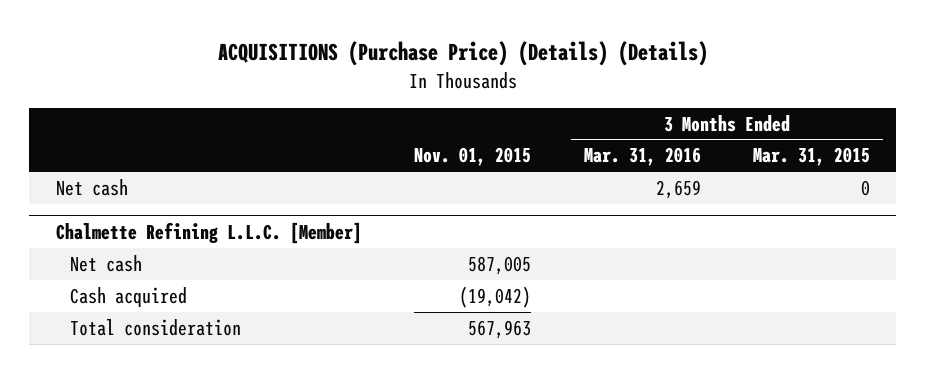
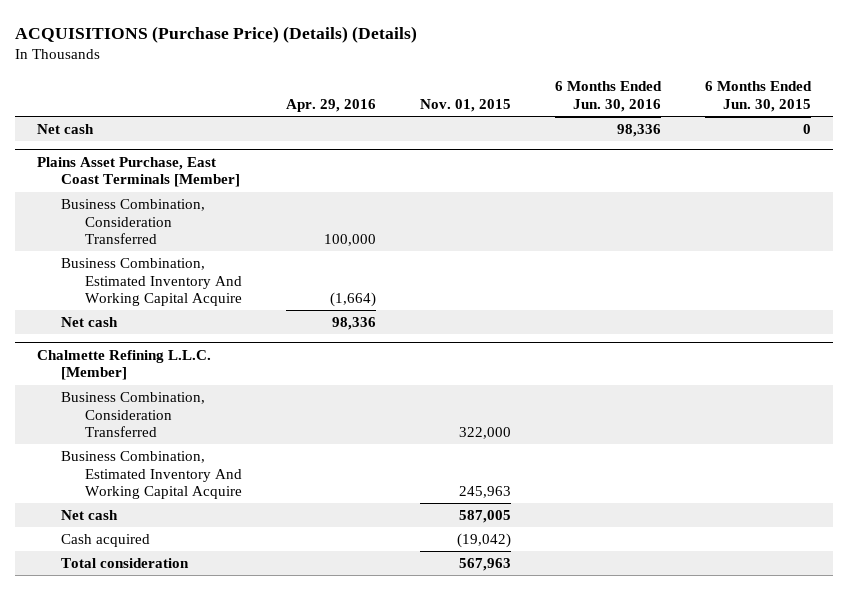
- | Nov. 01, 2015 | 3 Months Ended Mar. 31, 2016 | 3 Months Ended Mar. 31, 2015
+ | Apr. 29, 2016 | Nov. 01, 2015 | 6 Months Ended Jun. 30, 2016 | 6 Months Ended Jun. 30, 2015
+ Plains Asset Purchase, East Coast Terminals [Member]
+ Business Combination, Consideration Transferred | 100,000 | | |
+ Business Combination, Estimated Inventory And Working Capital Acquire | (1,664) | | |
+ Net cash | 98,336 | | |
@ Chalmette Refining L.L.C. [Member]
+ Business Combination, Consideration Transferred | | 322,000 | |
+ Business Combination, Estimated Inventory And Working Capital Acquire | | 245,963 | |

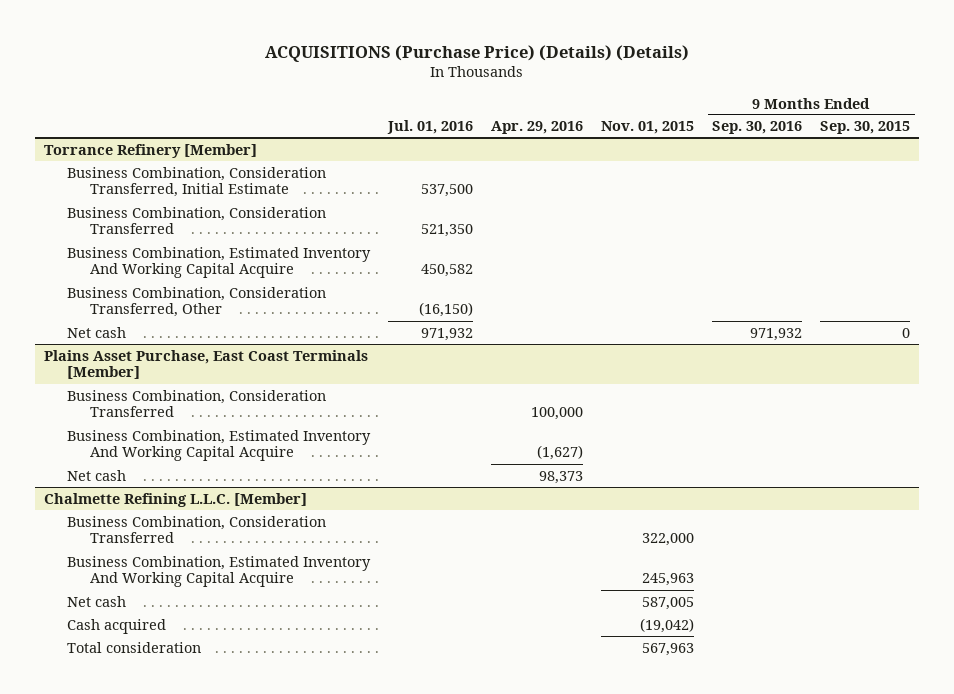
- | Apr. 29, 2016 | Nov. 01, 2015 | 6 Months Ended Jun. 30, 2016 | 6 Months Ended Jun. 30, 2015
+ | Jul. 01, 2016 | Apr. 29, 2016 | Nov. 01, 2015 | 9 Months Ended Sep. 30, 2016 | 9 Months Ended Sep. 30, 2015
- Net cash | | | 98,336 | 0
+ Torrance Refinery [Member]
+ Business Combination, Consideration Transferred, Initial Estimate | 537,500 | | | |
+ Business Combination, Consideration Transferred | 521,350 | | | |
+ Business Combination, Estimated Inventory And Working Capital Acquire | 450,582 | | | |
+ Business Combination, Consideration Transferred, Other | (16,150) | | | |
+ Net cash | 971,932 | | | 971,932 | 0
@ Plains Asset Purchase, East Coast Terminals [Member]
- Business Combination, Estimated Inventory And Working Capital Acquire | (1,664) | | |
- Net cash | 98,336 | | |
+ Business Combination, Estimated Inventory And Working Capital Acquire | | (1,627) | | |
+ Net cash | | 98,373 | | |

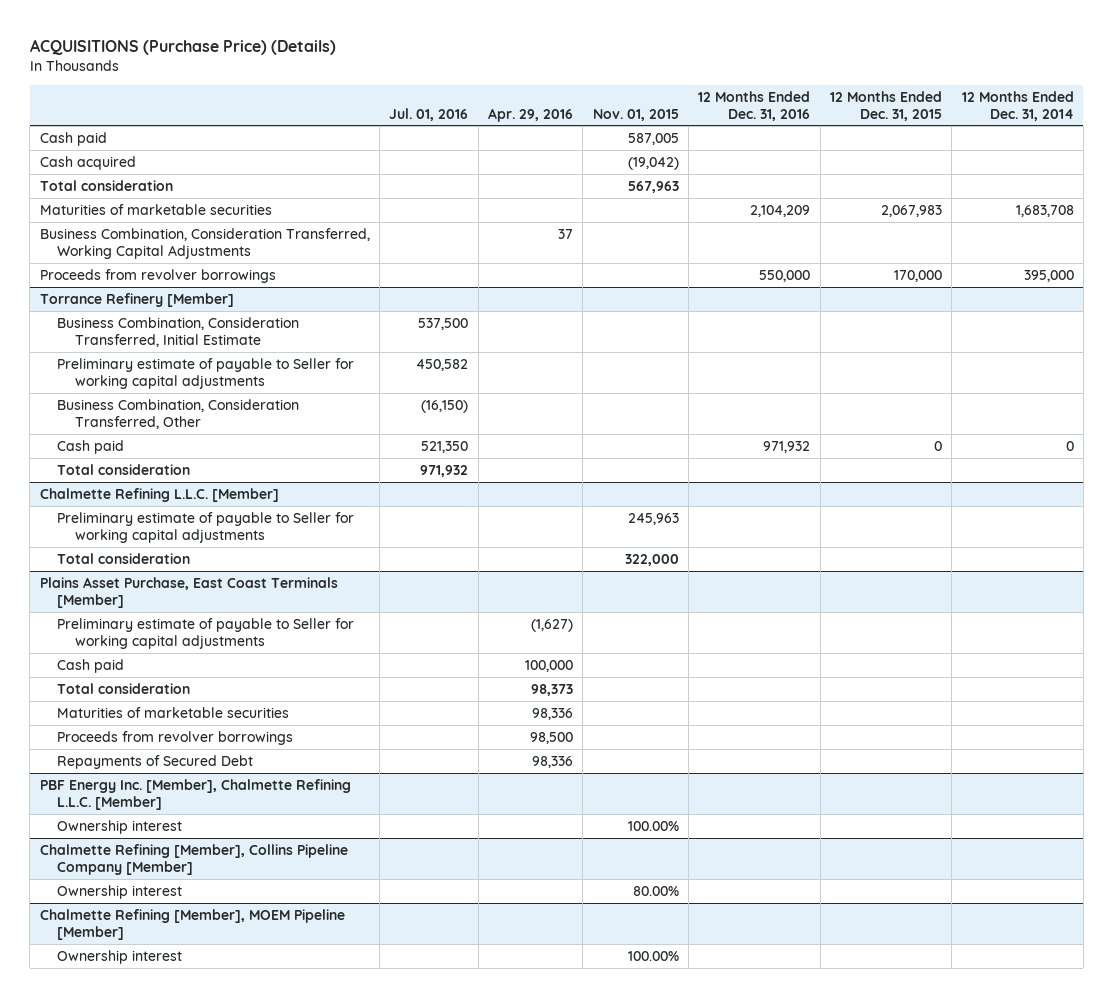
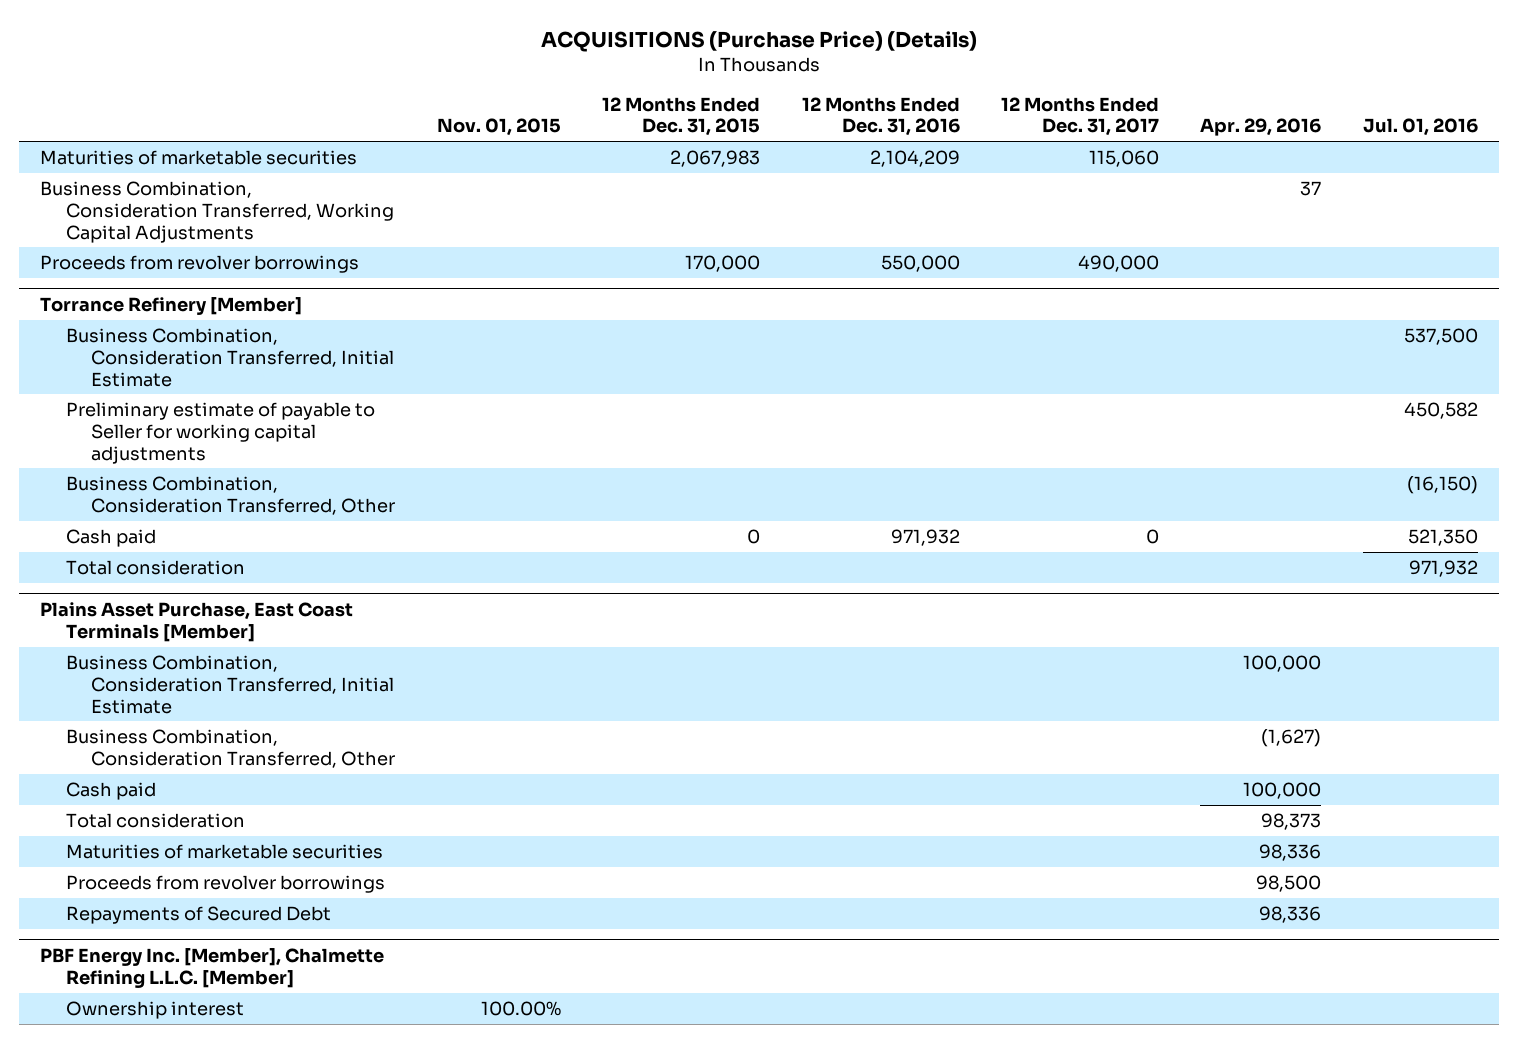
- | Jul. 01, 2016 | Apr. 29, 2016 | Nov. 01, 2015 | 12 Months Ended Dec. 31, 2016 | 12 Months Ended Dec. 31, 2015 | 12 Months Ended Dec. 31, 2014
+ | Nov. 01, 2015 | 12 Months Ended Dec. 31, 2015 | 12 Months Ended Dec. 31, 2016 | 12 Months Ended Dec. 31, 2017 | Apr. 29, 2016 | Jul. 01, 2016
- Cash paid | | | 587,005 | | |
- Cash acquired | | | (19,042) | | |
- Total consideration | | | 567,963 | | |
- Chalmette Refining L.L.C. [Member]
- Preliminary estimate of payable to Seller for working capital adjustments | | | 245,963 | | |
- Total consideration | | | 322,000 | | |
@ Plains Asset Purchase, East Coast Terminals [Member]
- Preliminary estimate of payable to Seller for working capital adjustments | | (1,627) | | | |
+ Business Combination, Consideration Transferred, Initial Estimate | | | | | 100,000 |
+ Business Combination, Consideration Transferred, Other | | | | | (1,627) |
- Chalmette Refining [Member], Collins Pipeline Company [Member]
- Ownership interest | | | 80.00% | | |
- Chalmette Refining [Member], MOEM Pipeline [Member]
- Ownership interest | | | 100.00% | | |

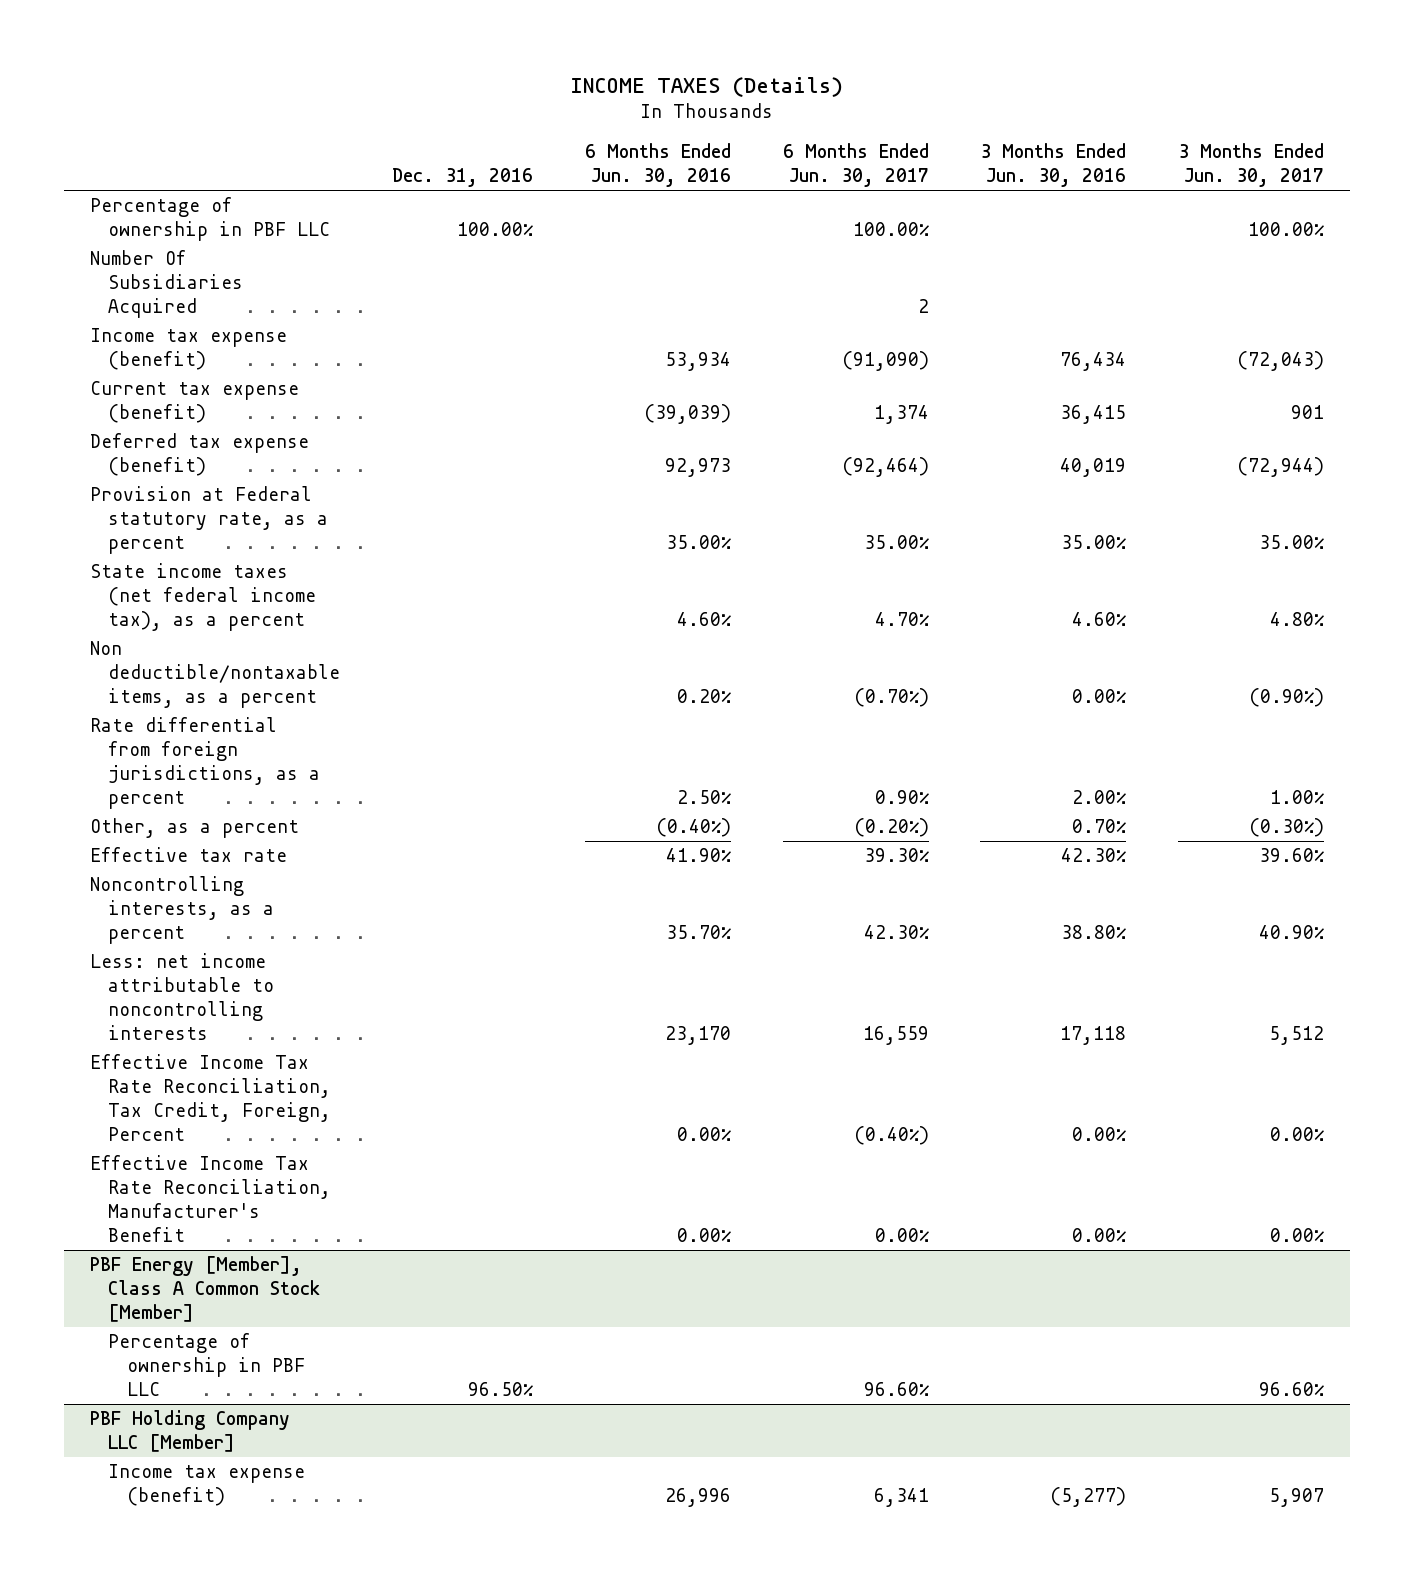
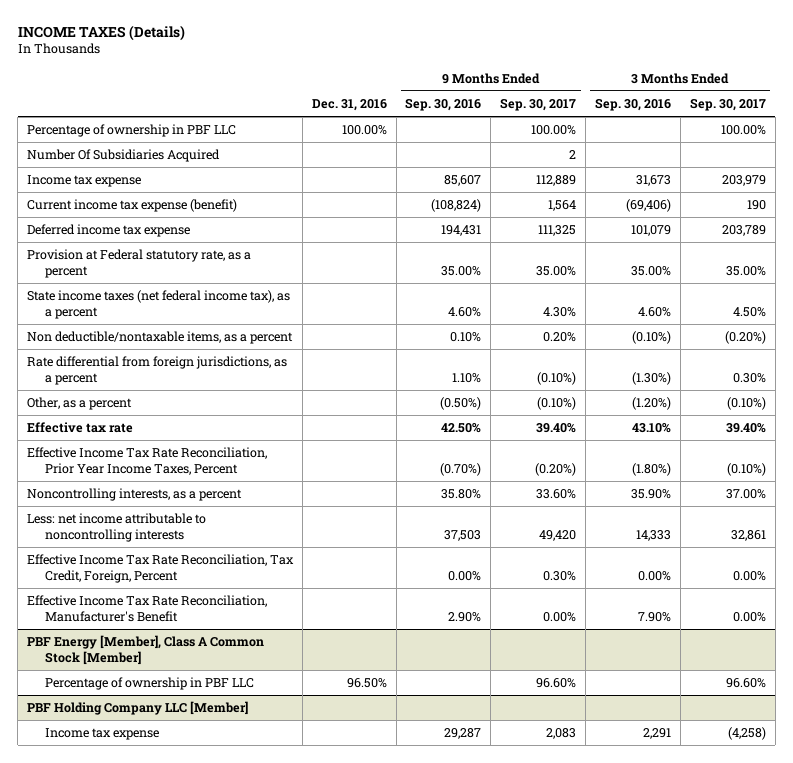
- | Dec. 31, 2016 | 6 Months Ended Jun. 30, 2016 | 6 Months Ended Jun. 30, 2017 | 3 Months Ended Jun. 30, 2016 | 3 Months Ended Jun. 30, 2017
+ | Dec. 31, 2016 | 9 Months Ended Sep. 30, 2016 | 9 Months Ended Sep. 30, 2017 | 3 Months Ended Sep. 30, 2016 | 3 Months Ended Sep. 30, 2017
- Income tax expense (benefit) | | 53,934 | (91,090) | 76,434 | (72,043)
- Current tax expense (benefit) | | (39,039) | 1,374 | 36,415 | 901
- Deferred tax expense (benefit) | | 92,973 | (92,464) | 40,019 | (72,944)
+ Income tax expense | | 85,607 | 112,889 | 31,673 | 203,979
+ Current income tax expense (benefit) | | (108,824) | 1,564 | (69,406) | 190
+ Deferred income tax expense | | 194,431 | 111,325 | 101,079 | 203,789
+ Effective Income Tax Rate Reconciliation, Prior Year Income Taxes, Percent | | (0.70%) | (0.20%) | (1.80%) | (0.10%)
@ PBF Holding Company LLC [Member]
- Income tax expense (benefit) | | 26,996 | 6,341 | (5,277) | 5,907
+ Income tax expense | | 29,287 | 2,083 | 2,291 | (4,258)

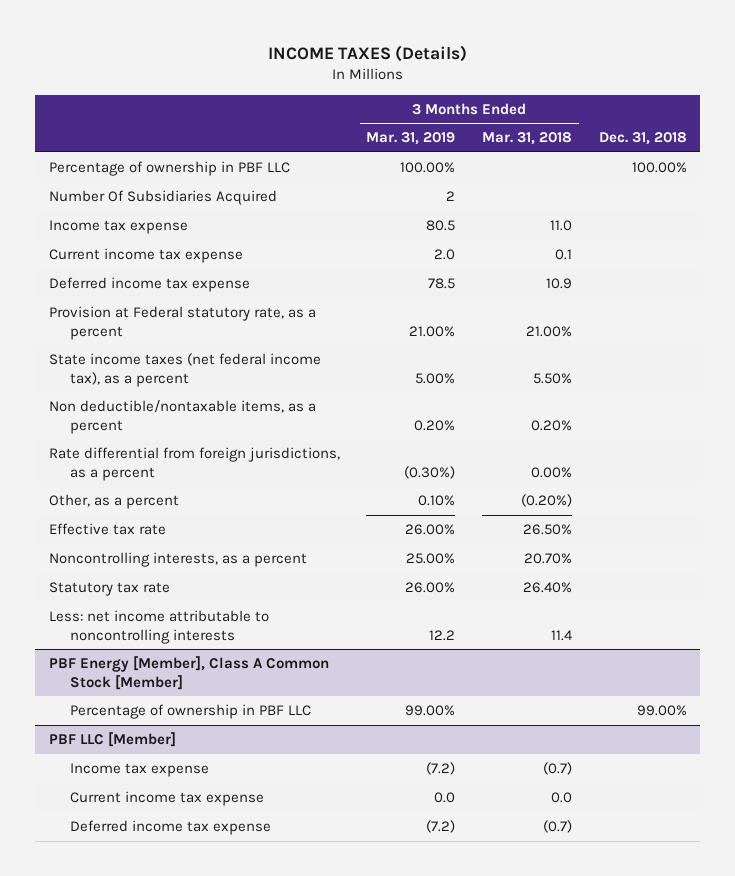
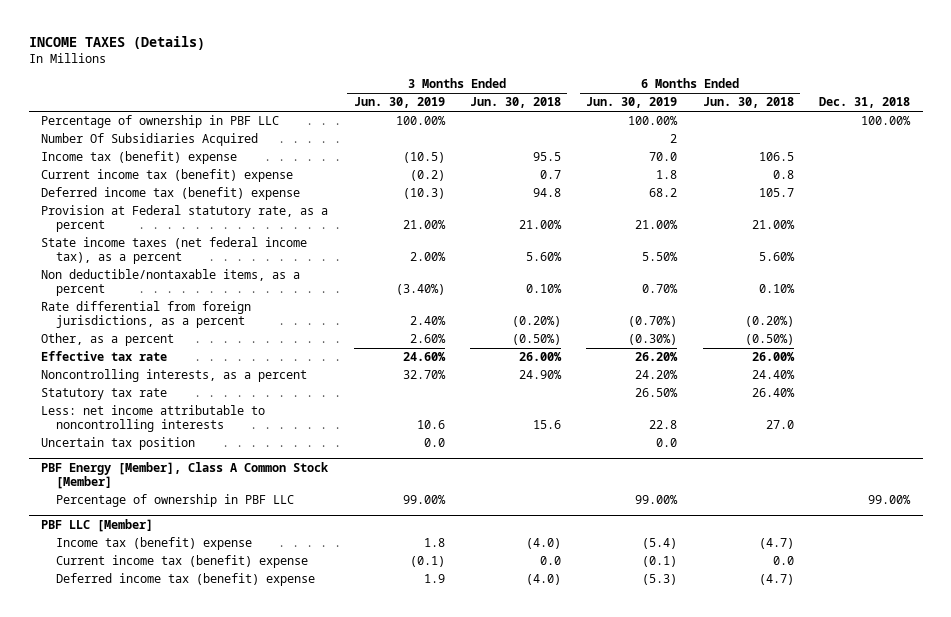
- | 3 Months Ended Mar. 31, 2019 | 3 Months Ended Mar. 31, 2018 | Dec. 31, 2018
+ | 3 Months Ended Jun. 30, 2019 | 3 Months Ended Jun. 30, 2018 | 6 Months Ended Jun. 30, 2019 | 6 Months Ended Jun. 30, 2018 | Dec. 31, 2018
- Income tax expense | 80.5 | 11.0 |
- Current income tax expense | 2.0 | 0.1 |
- Deferred income tax expense | 78.5 | 10.9 |
+ Income tax (benefit) expense | (10.5) | 95.5 | 70.0 | 106.5 |
+ Current income tax (benefit) expense | (0.2) | 0.7 | 1.8 | 0.8 |
+ Deferred income tax (benefit) expense | (10.3) | 94.8 | 68.2 | 105.7 |
+ Uncertain tax position | 0.0 | | 0.0 | |
@ PBF LLC [Member]
- Income tax expense | (7.2) | (0.7) |
- Current income tax expense | 0.0 | 0.0 |
- Deferred income tax expense | (7.2) | (0.7) |
+ Income tax (benefit) expense | 1.8 | (4.0) | (5.4) | (4.7) |
+ Current income tax (benefit) expense | (0.1) | 0.0 | (0.1) | 0.0 |
+ Deferred income tax (benefit) expense | 1.9 | (4.0) | (5.3) | (4.7) |

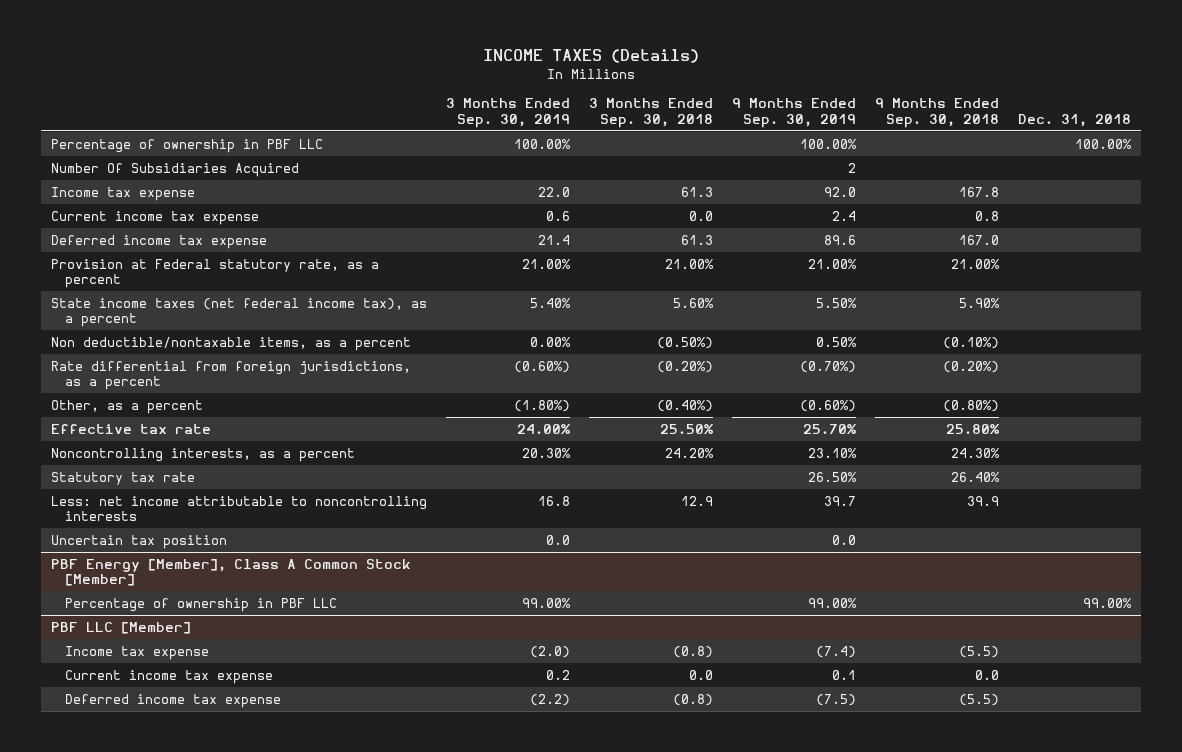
- | 3 Months Ended Jun. 30, 2019 | 3 Months Ended Jun. 30, 2018 | 6 Months Ended Jun. 30, 2019 | 6 Months Ended Jun. 30, 2018 | Dec. 31, 2018
+ | 3 Months Ended Sep. 30, 2019 | 3 Months Ended Sep. 30, 2018 | 9 Months Ended Sep. 30, 2019 | 9 Months Ended Sep. 30, 2018 | Dec. 31, 2018
- Income tax (benefit) expense | (10.5) | 95.5 | 70.0 | 106.5 |
- Current income tax (benefit) expense | (0.2) | 0.7 | 1.8 | 0.8 |
- Deferred income tax (benefit) expense | (10.3) | 94.8 | 68.2 | 105.7 |
+ Income tax expense | 22.0 | 61.3 | 92.0 | 167.8 |
+ Current income tax expense | 0.6 | 0.0 | 2.4 | 0.8 |
+ Deferred income tax expense | 21.4 | 61.3 | 89.6 | 167.0 |
@ PBF LLC [Member]
- Income tax (benefit) expense | 1.8 | (4.0) | (5.4) | (4.7) |
- Current income tax (benefit) expense | (0.1) | 0.0 | (0.1) | 0.0 |
- Deferred income tax (benefit) expense | 1.9 | (4.0) | (5.3) | (4.7) |
+ Income tax expense | (2.0) | (0.8) | (7.4) | (5.5) |
+ Current income tax expense | 0.2 | 0.0 | 0.1 | 0.0 |
+ Deferred income tax expense | (2.2) | (0.8) | (7.5) | (5.5) |

